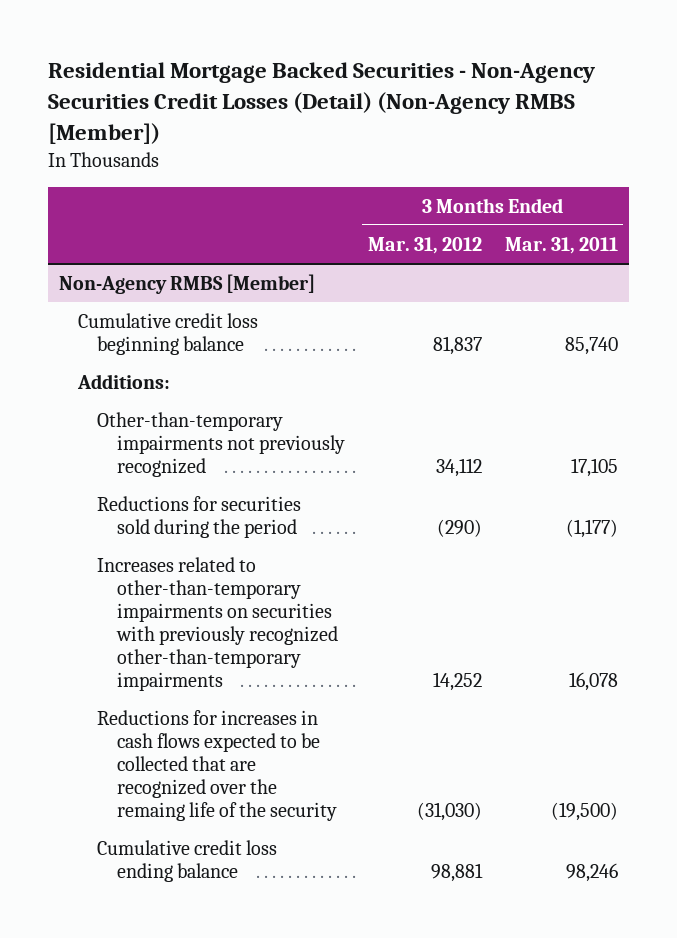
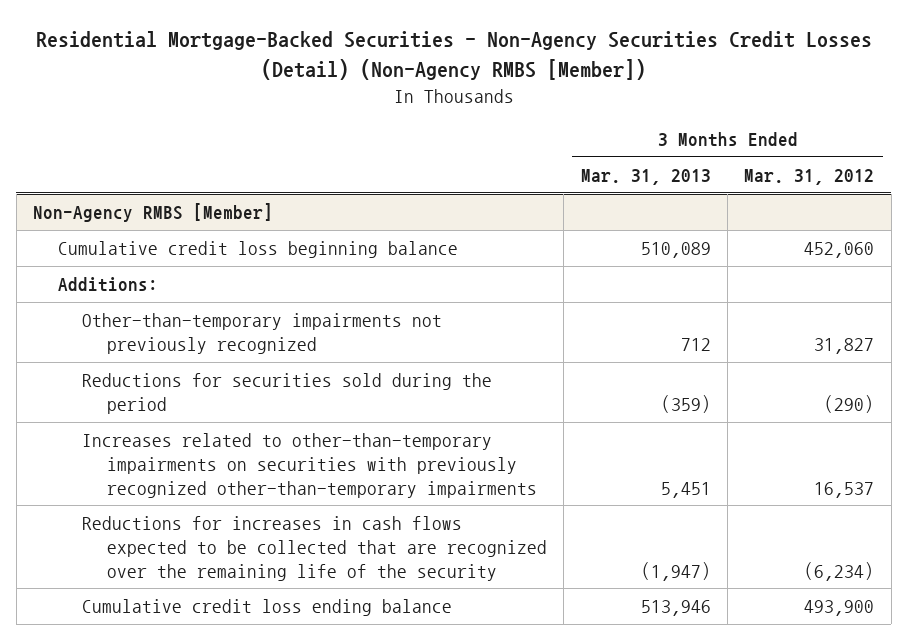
- Residential Mortgage Backed Securities - Non-Agency Securities Credit Losses (Detail) (Non-Agency RMBS [Member])
+ Residential Mortgage-Backed Securities - Non-Agency Securities Credit Losses (Detail) (Non-Agency RMBS [Member])
- | 3 Months Ended Mar. 31, 2012 | 3 Months Ended Mar. 31, 2011
+ | 3 Months Ended Mar. 31, 2013 | 3 Months Ended Mar. 31, 2012
@ Non-Agency RMBS [Member]
- Cumulative credit loss beginning balance | 81,837 | 85,740
+ Cumulative credit loss beginning balance | 510,089 | 452,060
- Other-than-temporary impairments not previously recognized | 34,112 | 17,105
+ Other-than-temporary impairments not previously recognized | 712 | 31,827
- Increases related to other-than-temporary impairments on securities with previously recognized other-than-temporary impairments | 14,252 | 16,078
- Reductions for increases in cash flows expected to be collected that are recognized over the remaing life of the security | (31,030) | (19,500)
- Cumulative credit loss ending balance | 98,881 | 98,246
+ Increases related to other-than-temporary impairments on securities with previously recognized other-than-temporary impairments | 5,451 | 16,537
+ Reductions for increases in cash flows expected to be collected that are recognized over the remaining life of the security | (1,947) | (6,234)
+ Cumulative credit loss ending balance | 513,946 | 493,900

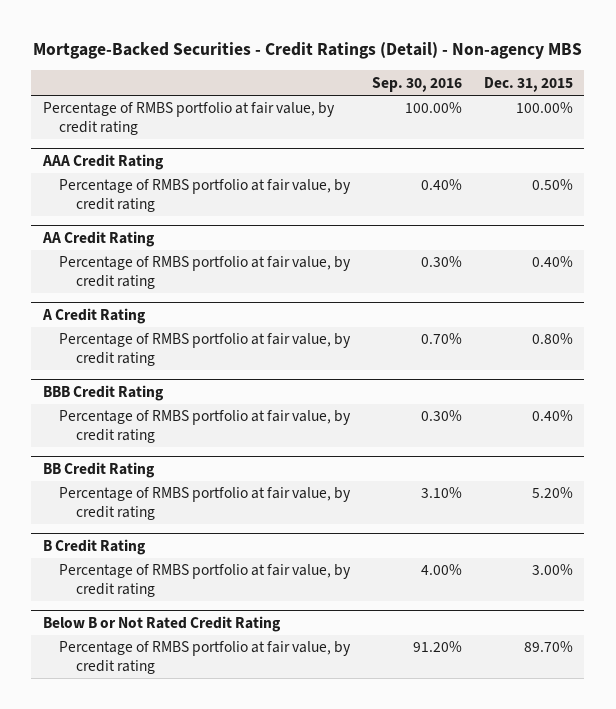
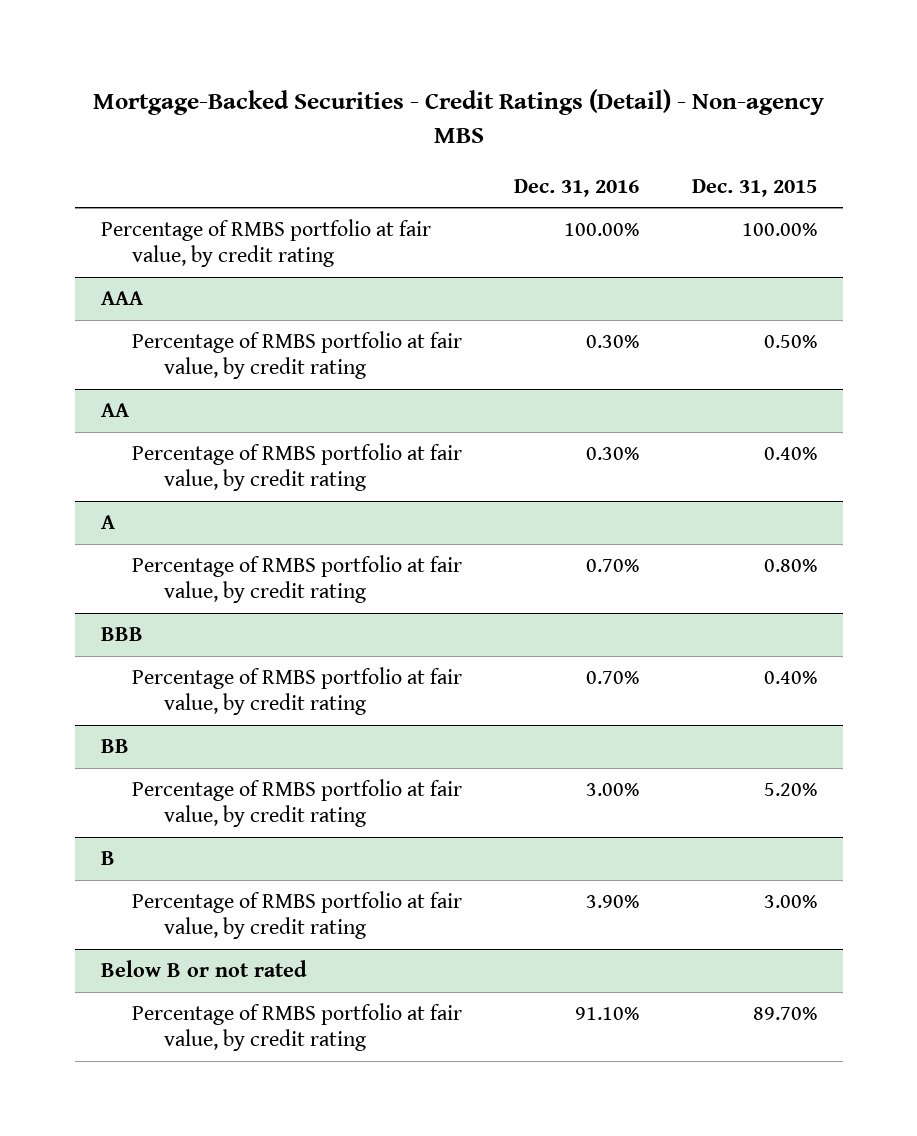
- | Sep. 30, 2016 | Dec. 31, 2015
+ | Dec. 31, 2016 | Dec. 31, 2015
- AAA Credit Rating
+ AAA
- AA Credit Rating
+ AA
- A Credit Rating
+ A
- BBB Credit Rating
+ BBB
- BB Credit Rating
+ BB
- B Credit Rating
+ B
- Below B or Not Rated Credit Rating
+ Below B or not rated

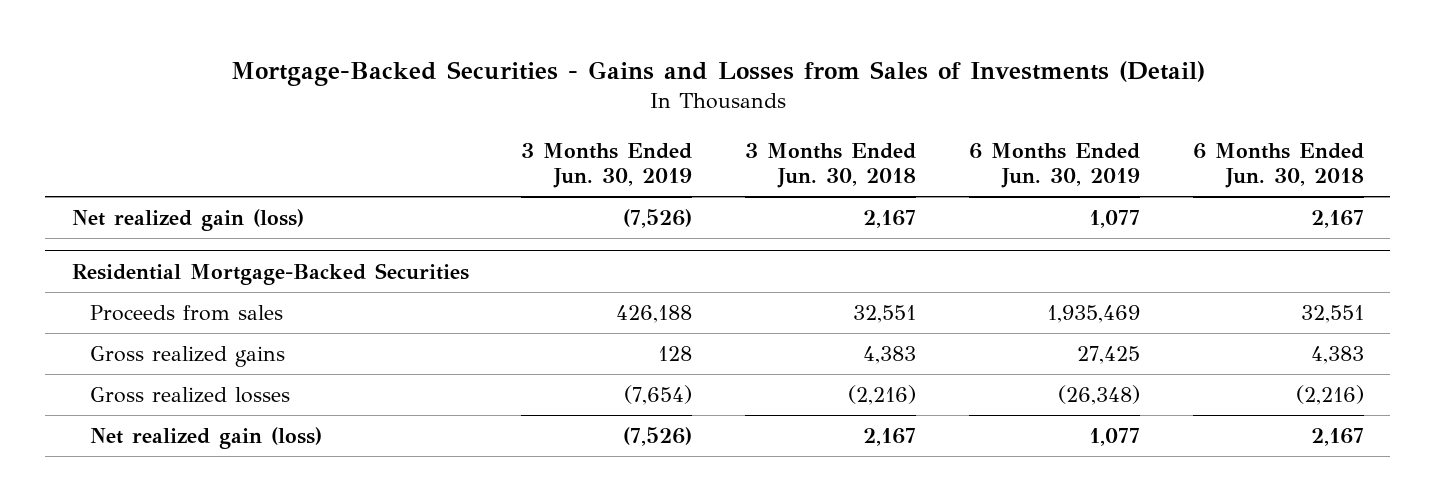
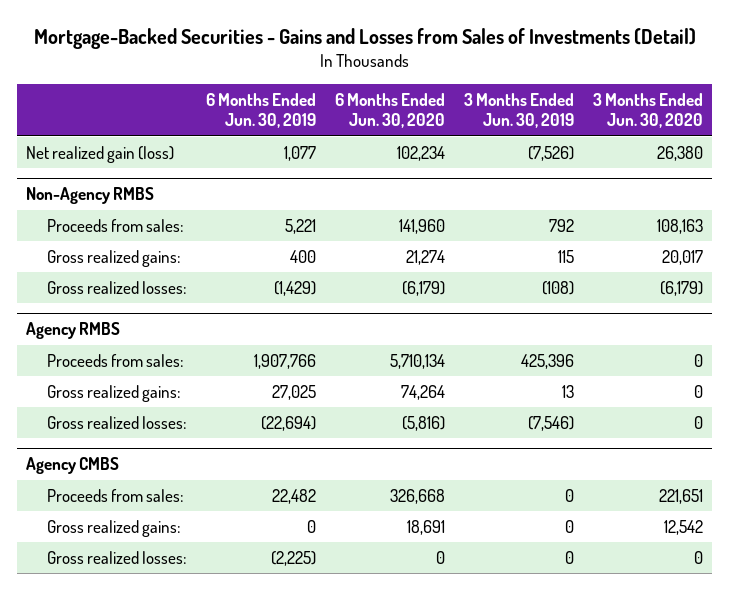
- | 3 Months Ended Jun. 30, 2019 | 3 Months Ended Jun. 30, 2018 | 6 Months Ended Jun. 30, 2019 | 6 Months Ended Jun. 30, 2018
+ | 6 Months Ended Jun. 30, 2019 | 6 Months Ended Jun. 30, 2020 | 3 Months Ended Jun. 30, 2019 | 3 Months Ended Jun. 30, 2020
- Residential Mortgage-Backed Securities
- Proceeds from sales | 426,188 | 32,551 | 1,935,469 | 32,551
- Gross realized gains | 128 | 4,383 | 27,425 | 4,383
- Gross realized losses | (7,654) | (2,216) | (26,348) | (2,216)
- Net realized gain (loss) | (7,526) | 2,167 | 1,077 | 2,167
+ Non-Agency RMBS
+ Proceeds from sales: | 5,221 | 141,960 | 792 | 108,163
+ Gross realized gains: | 400 | 21,274 | 115 | 20,017
+ Gross realized losses: | (1,429) | (6,179) | (108) | (6,179)
+ Agency RMBS
+ Proceeds from sales: | 1,907,766 | 5,710,134 | 425,396 | 0
+ Gross realized gains: | 27,025 | 74,264 | 13 | 0
+ Gross realized losses: | (22,694) | (5,816) | (7,546) | 0
+ Agency CMBS
+ Proceeds from sales: | 22,482 | 326,668 | 0 | 221,651
+ Gross realized gains: | 0 | 18,691 | 0 | 12,542
+ Gross realized losses: | (2,225) | 0 | 0 | 0

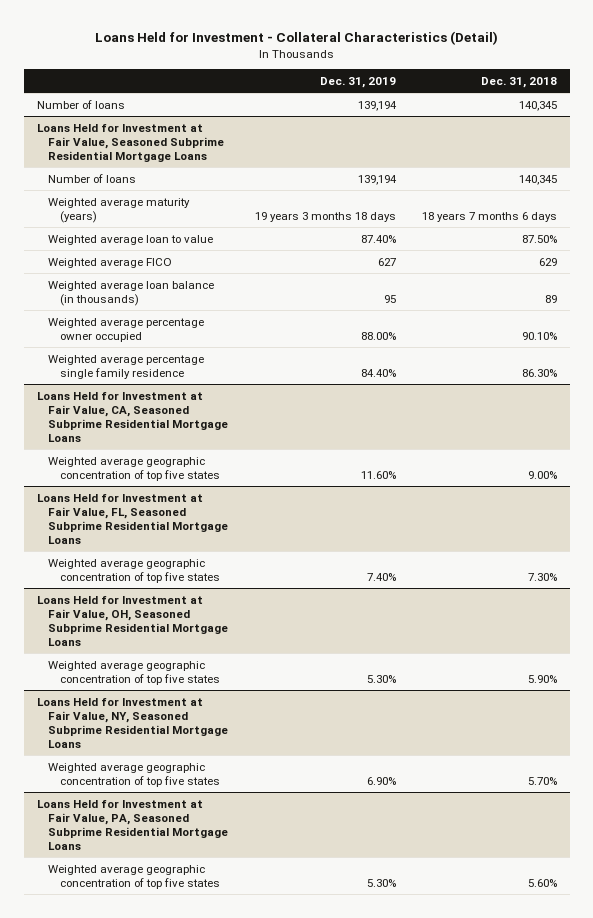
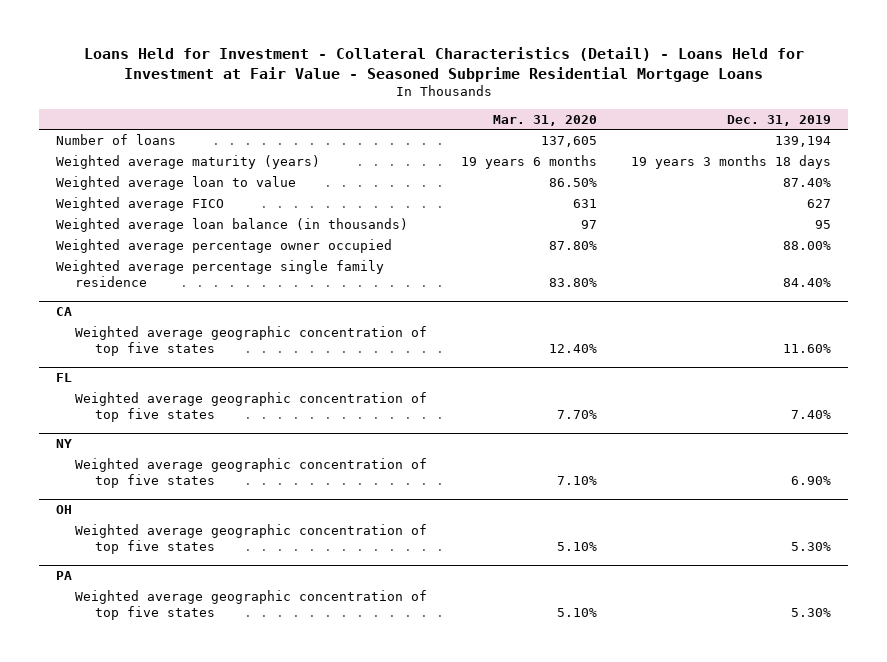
- Loans Held for Investment - Collateral Characteristics (Detail)
+ Loans Held for Investment - Collateral Characteristics (Detail) - Loans Held for Investment at Fair Value - Seasoned Subprime Residential Mortgage Loans
- | Dec. 31, 2019 | Dec. 31, 2018
+ | Mar. 31, 2020 | Dec. 31, 2019
- Loans Held for Investment at Fair Value, Seasoned Subprime Residential Mortgage Loans
- Number of loans | 139,194 | 140,345
- Loans Held for Investment at Fair Value, CA, Seasoned Subprime Residential Mortgage Loans
+ CA
- Loans Held for Investment at Fair Value, FL, Seasoned Subprime Residential Mortgage Loans
+ FL
- Loans Held for Investment at Fair Value, OH, Seasoned Subprime Residential Mortgage Loans
- Weighted average geographic concentration of top five states | 5.30% | 5.90%
- Loans Held for Investment at Fair Value, NY, Seasoned Subprime Residential Mortgage Loans
+ NY
- Loans Held for Investment at Fair Value, PA, Seasoned Subprime Residential Mortgage Loans
+ OH
+ PA
+ Weighted average geographic concentration of top five states | 5.10% | 5.30%

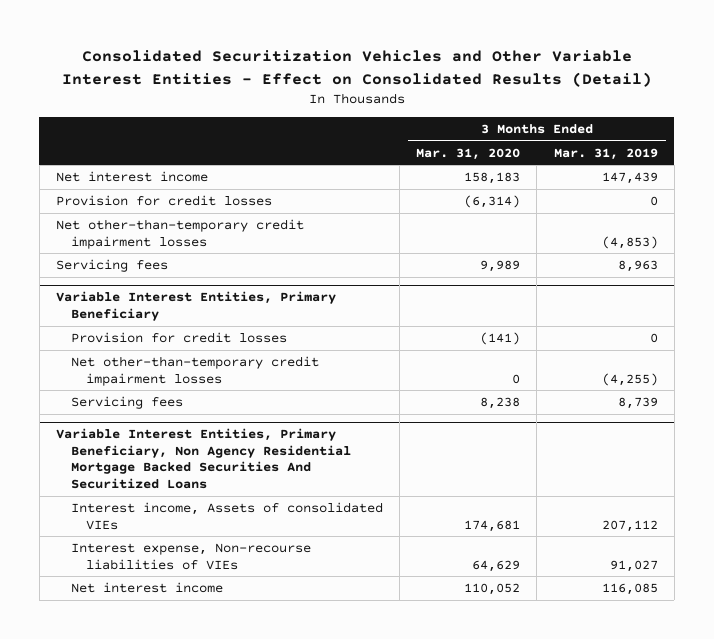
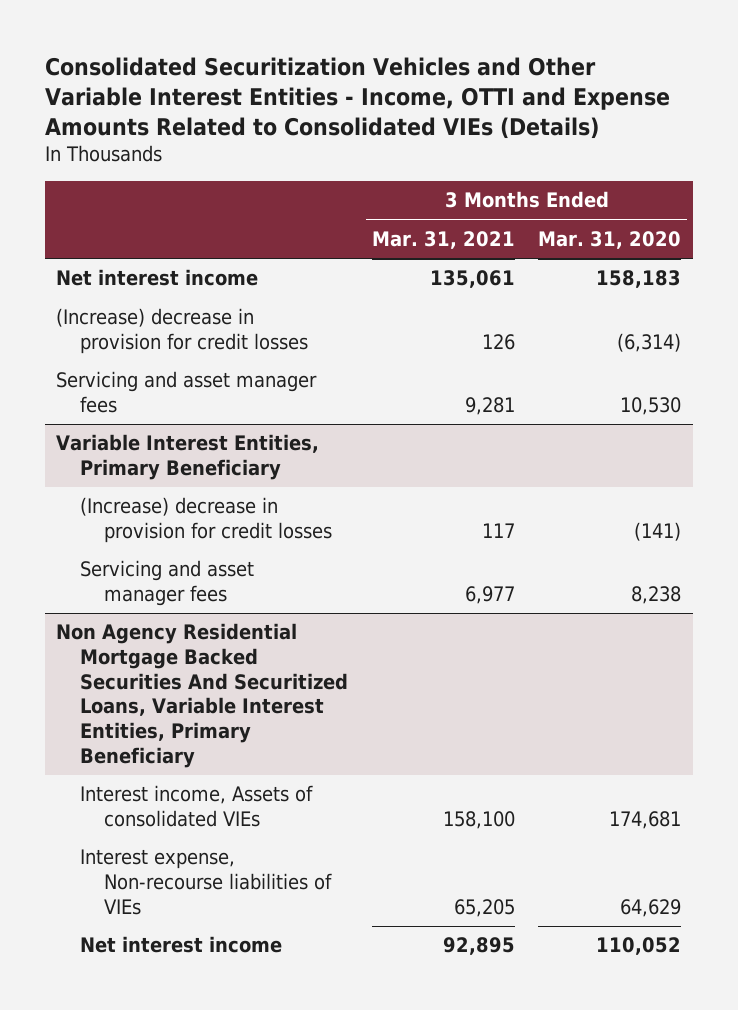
- Consolidated Securitization Vehicles and Other Variable Interest Entities - Effect on Consolidated Results (Detail)
+ Consolidated Securitization Vehicles and Other Variable Interest Entities - Income, OTTI and Expense Amounts Related to Consolidated VIEs (Details)
- | 3 Months Ended Mar. 31, 2020 | 3 Months Ended Mar. 31, 2019
+ | 3 Months Ended Mar. 31, 2021 | 3 Months Ended Mar. 31, 2020
- Provision for credit losses | (6,314) | 0
- Net other-than-temporary credit impairment losses | | (4,853)
- Servicing fees | 9,989 | 8,963
+ (Increase) decrease in provision for credit losses | 126 | (6,314)
+ Servicing and asset manager fees | 9,281 | 10,530
@ Variable Interest Entities, Primary Beneficiary
- Provision for credit losses | (141) | 0
- Net other-than-temporary credit impairment losses | 0 | (4,255)
- Servicing fees | 8,238 | 8,739
- Variable Interest Entities, Primary Beneficiary, Non Agency Residential Mortgage Backed Securities And Securitized Loans
@ Variable Interest Entities, Primary Beneficiary
+ (Increase) decrease in provision for credit losses | 117 | (141)
+ Servicing and asset manager fees | 6,977 | 8,238
+ Non Agency Residential Mortgage Backed Securities And Securitized Loans, Variable Interest Entities, Primary Beneficiary

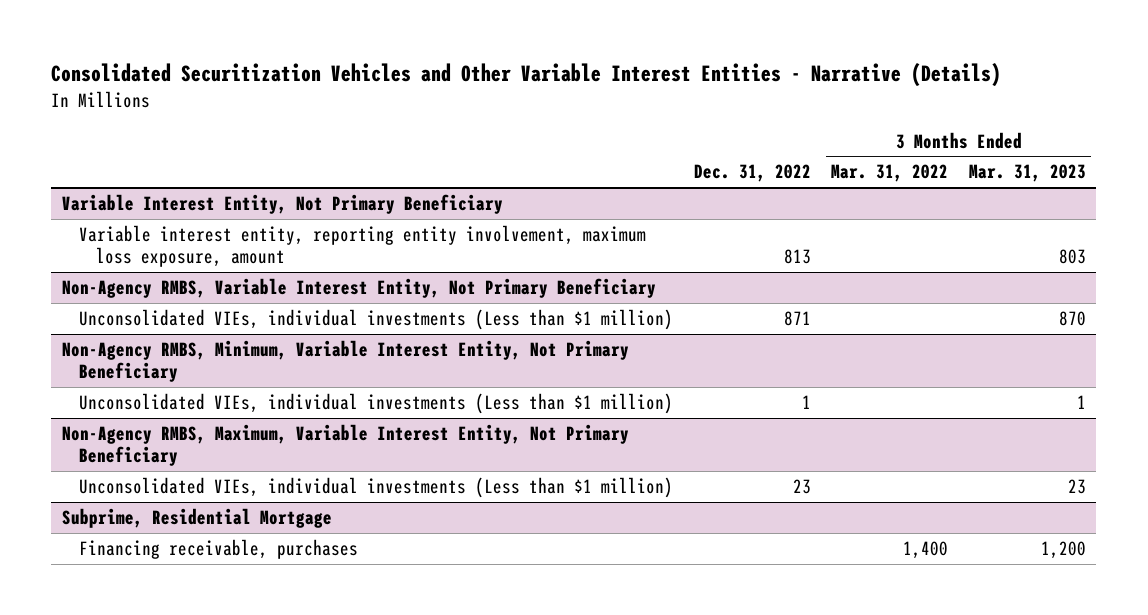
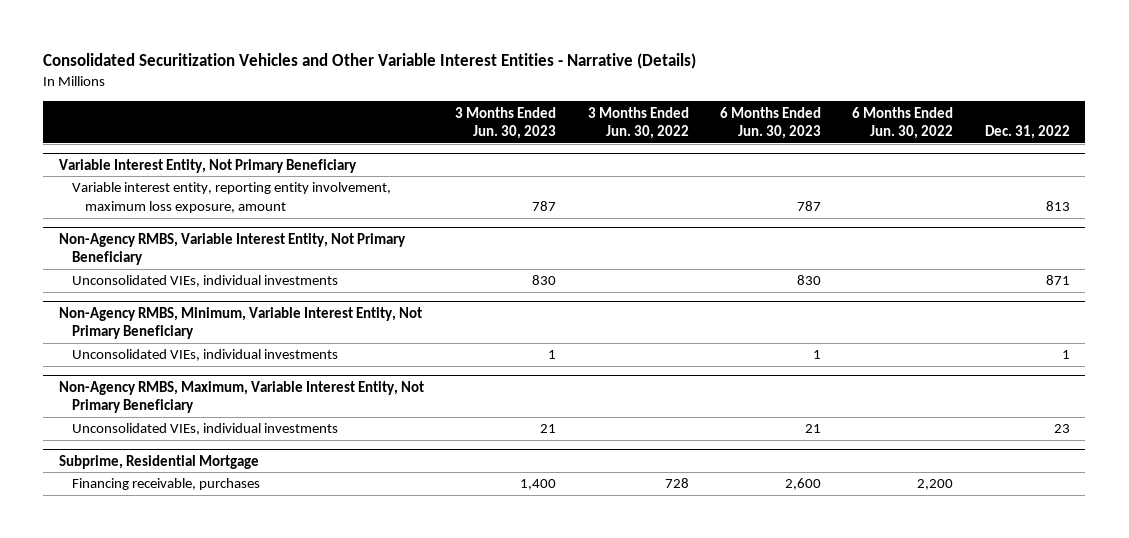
- | Dec. 31, 2022 | 3 Months Ended Mar. 31, 2022 | 3 Months Ended Mar. 31, 2023
+ | 3 Months Ended Jun. 30, 2023 | 3 Months Ended Jun. 30, 2022 | 6 Months Ended Jun. 30, 2023 | 6 Months Ended Jun. 30, 2022 | Dec. 31, 2022
@ Non-Agency RMBS, Variable Interest Entity, Not Primary Beneficiary
- Unconsolidated VIEs, individual investments (Less than $1 million) | 871 | | 870
+ Unconsolidated VIEs, individual investments | 830 | | 830 | | 871
@ Non-Agency RMBS, Minimum, Variable Interest Entity, Not Primary Beneficiary
- Unconsolidated VIEs, individual investments (Less than $1 million) | 1 | | 1
+ Unconsolidated VIEs, individual investments | 1 | | 1 | | 1
@ Non-Agency RMBS, Maximum, Variable Interest Entity, Not Primary Beneficiary
- Unconsolidated VIEs, individual investments (Less than $1 million) | 23 | | 23
+ Unconsolidated VIEs, individual investments | 21 | | 21 | | 23

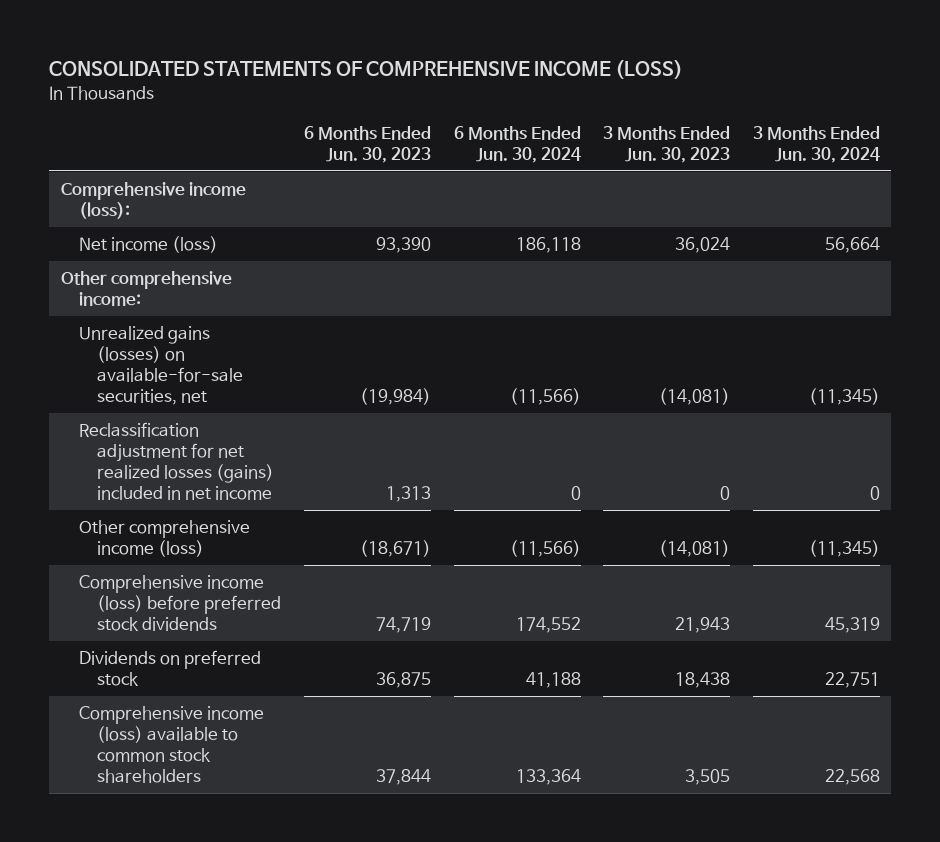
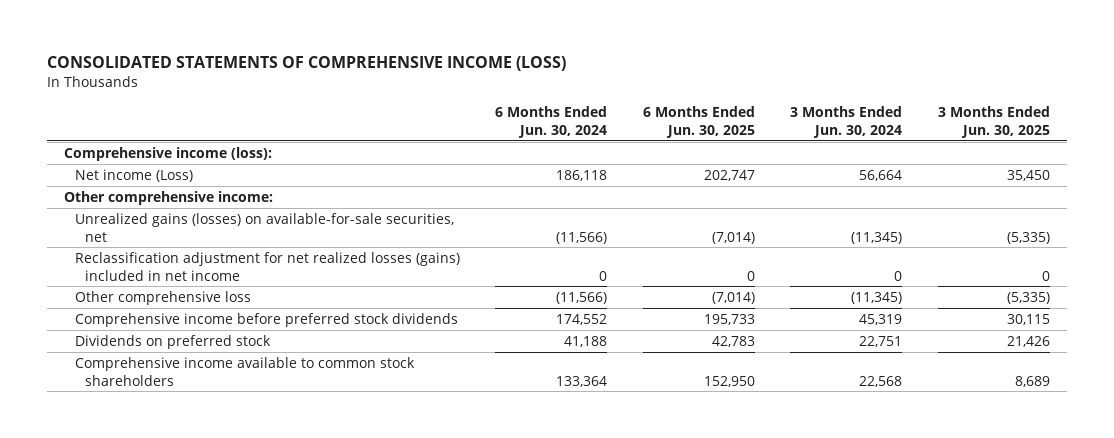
- | 6 Months Ended Jun. 30, 2023 | 6 Months Ended Jun. 30, 2024 | 3 Months Ended Jun. 30, 2023 | 3 Months Ended Jun. 30, 2024
+ | 6 Months Ended Jun. 30, 2024 | 6 Months Ended Jun. 30, 2025 | 3 Months Ended Jun. 30, 2024 | 3 Months Ended Jun. 30, 2025
- Net income (loss) | 93,390 | 186,118 | 36,024 | 56,664
+ Net income (Loss) | 186,118 | 202,747 | 56,664 | 35,450
- Other comprehensive income (loss) | (18,671) | (11,566) | (14,081) | (11,345)
- Comprehensive income (loss) before preferred stock dividends | 74,719 | 174,552 | 21,943 | 45,319
+ Other comprehensive loss | (11,566) | (7,014) | (11,345) | (5,335)
+ Comprehensive income before preferred stock dividends | 174,552 | 195,733 | 45,319 | 30,115
- Comprehensive income (loss) available to common stock shareholders | 37,844 | 133,364 | 3,505 | 22,568
+ Comprehensive income available to common stock shareholders | 133,364 | 152,950 | 22,568 | 8,689

